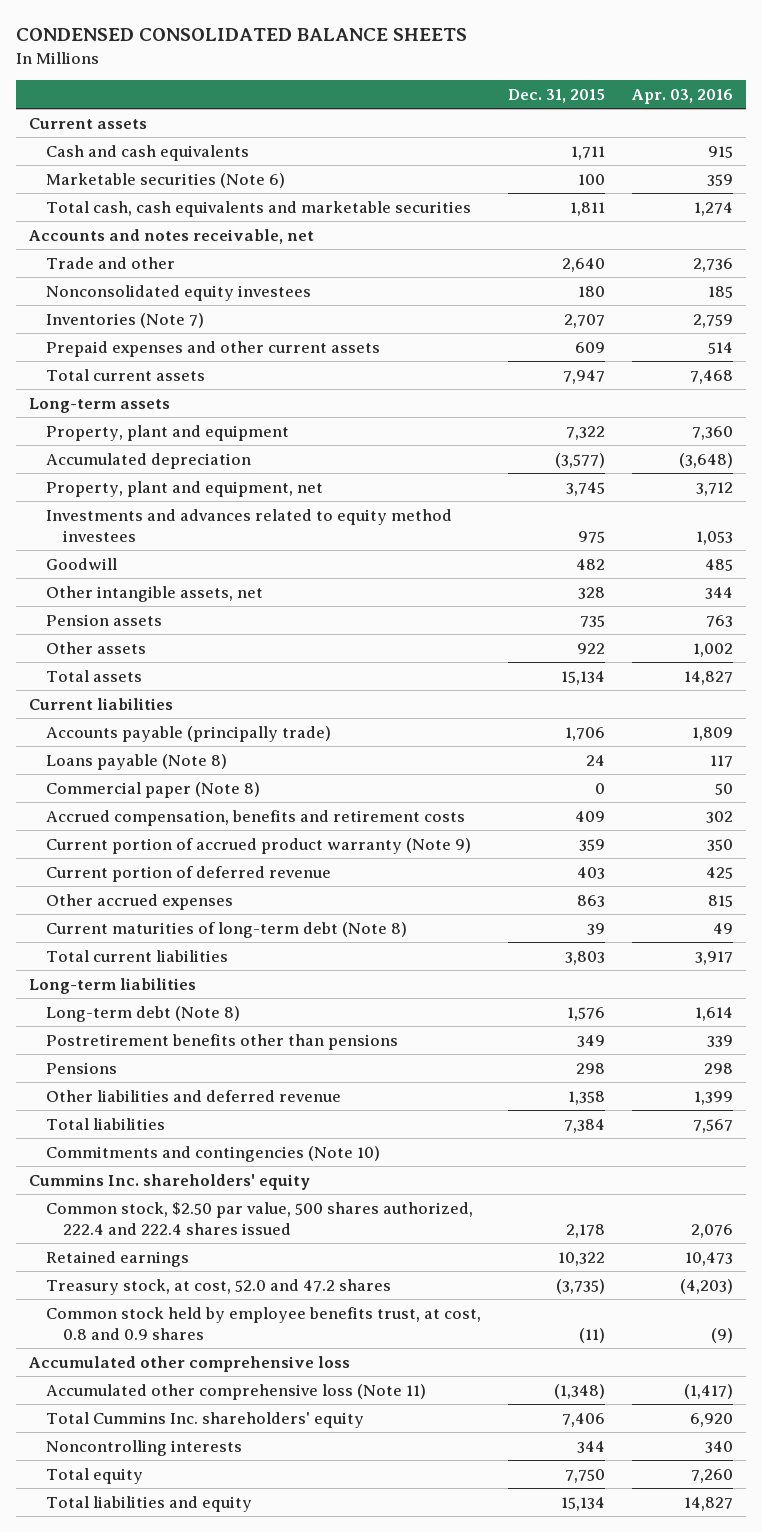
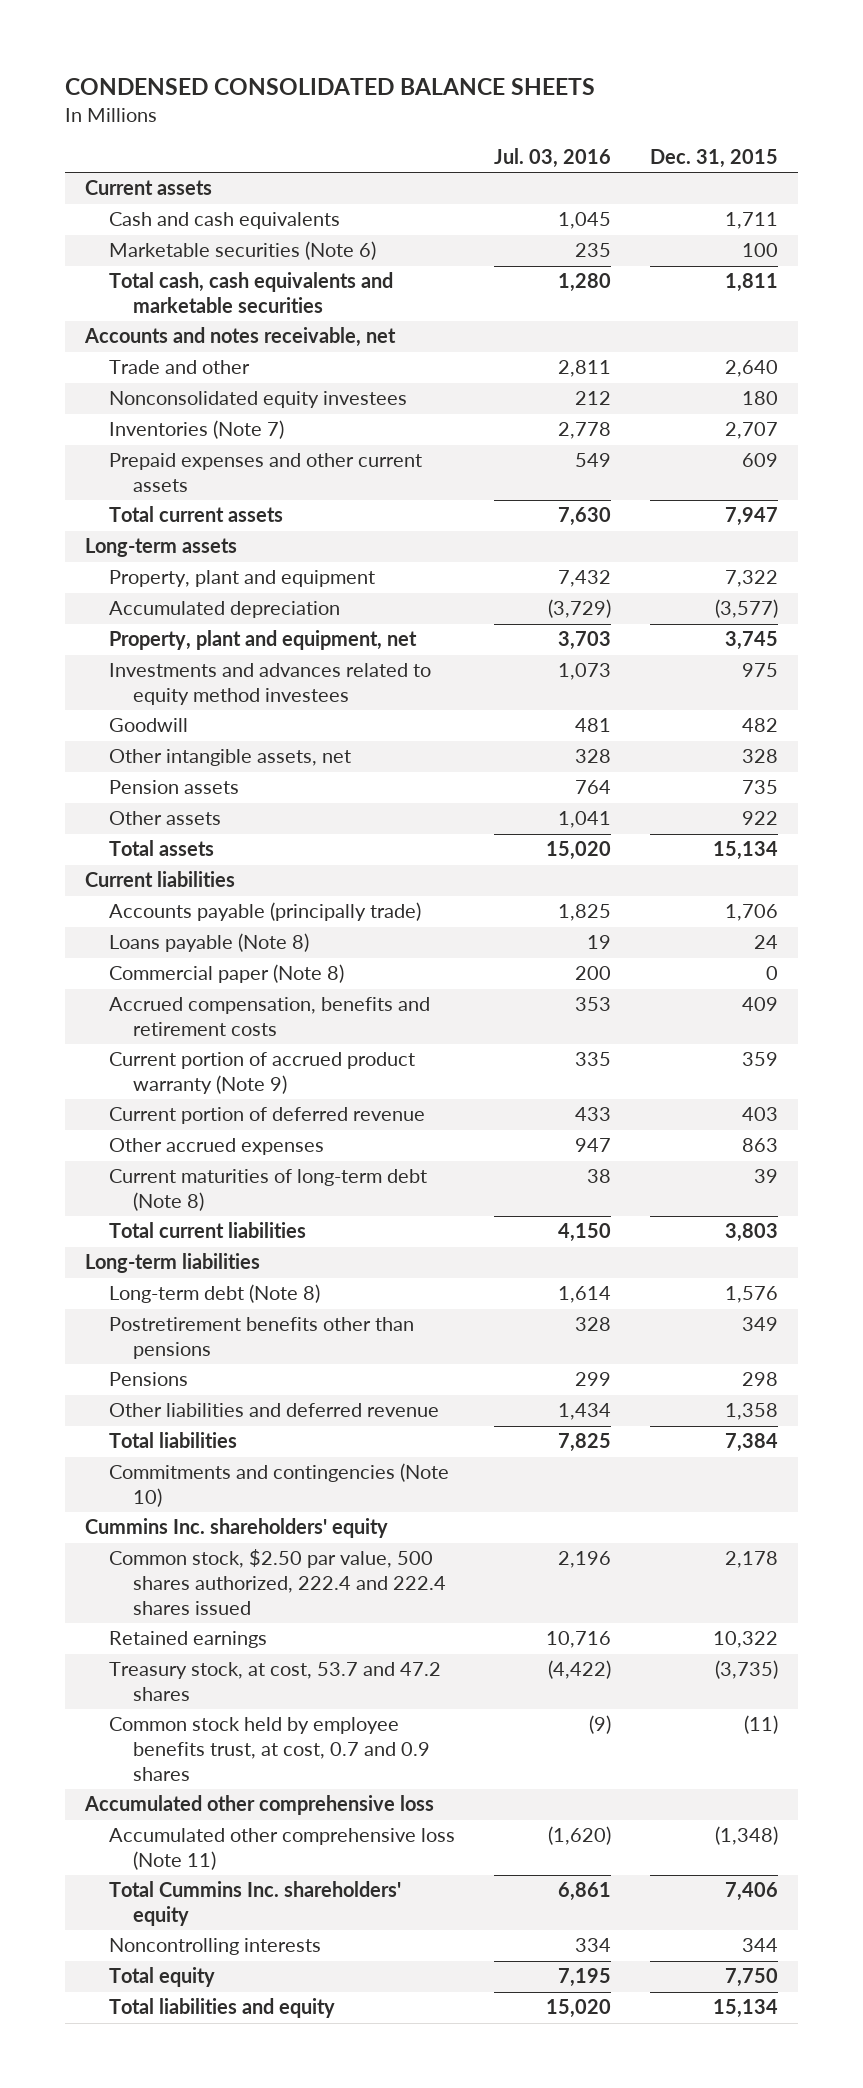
- | Dec. 31, 2015 | Apr. 03, 2016
+ | Jul. 03, 2016 | Dec. 31, 2015
- Treasury stock, at cost, 52.0 and 47.2 shares | (3,735) | (4,203)
- Common stock held by employee benefits trust, at cost, 0.8 and 0.9 shares | (11) | (9)
+ Treasury stock, at cost, 53.7 and 47.2 shares | (4,422) | (3,735)
+ Common stock held by employee benefits trust, at cost, 0.7 and 0.9 shares | (9) | (11)

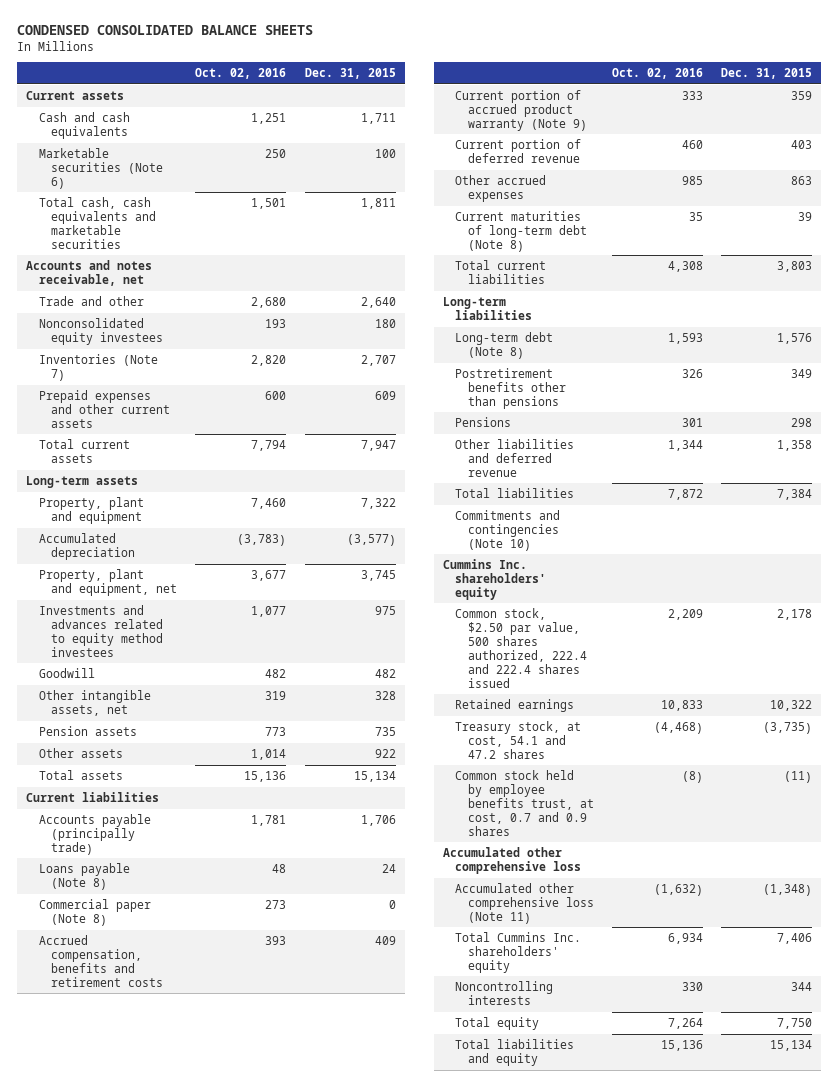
- | Jul. 03, 2016 | Dec. 31, 2015
+ | Oct. 02, 2016 | Dec. 31, 2015
- Treasury stock, at cost, 53.7 and 47.2 shares | (4,422) | (3,735)
+ Treasury stock, at cost, 54.1 and 47.2 shares | (4,468) | (3,735)

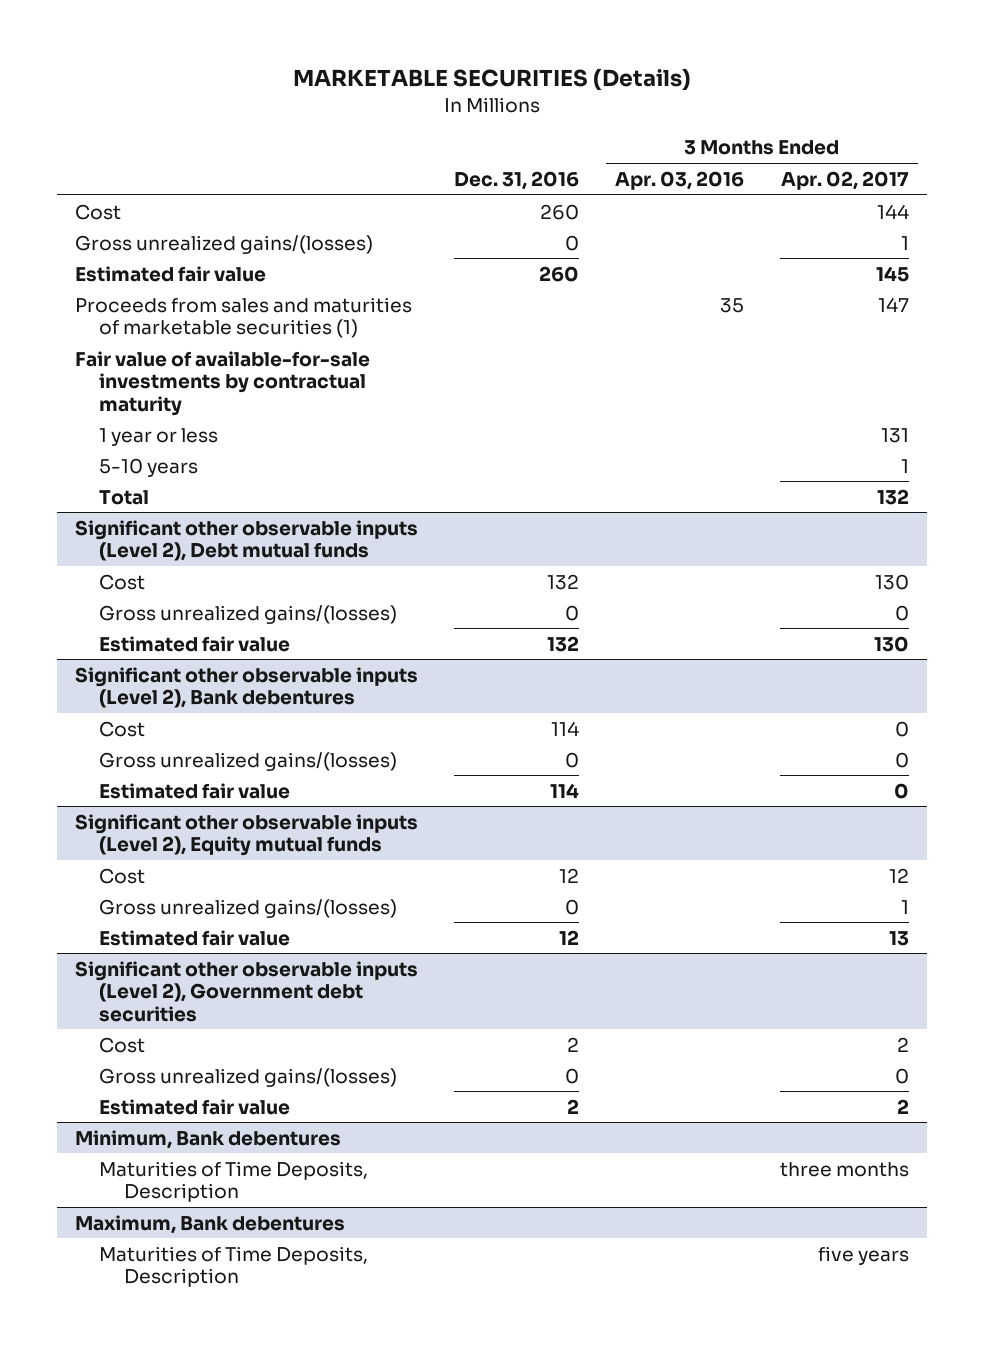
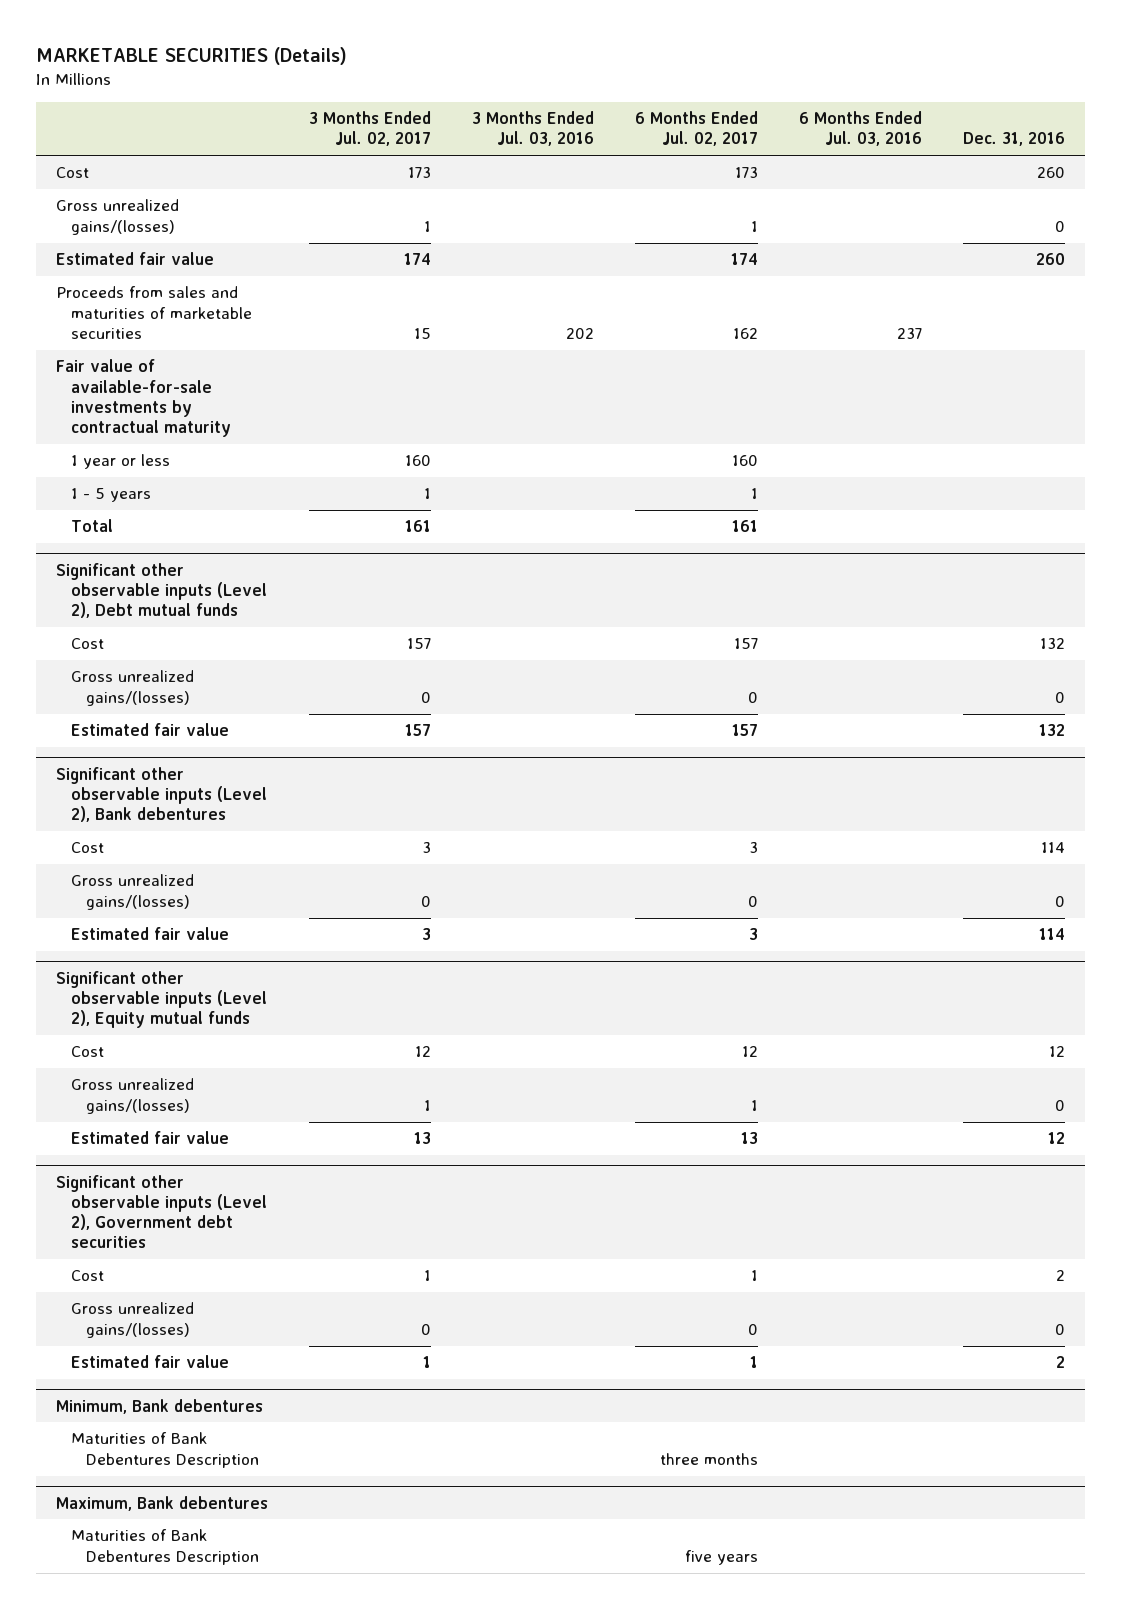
- | Dec. 31, 2016 | 3 Months Ended Apr. 03, 2016 | 3 Months Ended Apr. 02, 2017
+ | 3 Months Ended Jul. 02, 2017 | 3 Months Ended Jul. 03, 2016 | 6 Months Ended Jul. 02, 2017 | 6 Months Ended Jul. 03, 2016 | Dec. 31, 2016
- Proceeds from sales and maturities of marketable securities (1) | | 35 | 147
+ Proceeds from sales and maturities of marketable securities | 15 | 202 | 162 | 237 |
- 5-10 years | | | 1
+ 1 - 5 years | 1 | | 1 | |
@ Minimum, Bank debentures
- Maturities of Time Deposits, Description | | | three months
+ Maturities of Bank Debentures Description | | | three months | |
@ Maximum, Bank debentures
- Maturities of Time Deposits, Description | | | five years
+ Maturities of Bank Debentures Description | | | five years | |

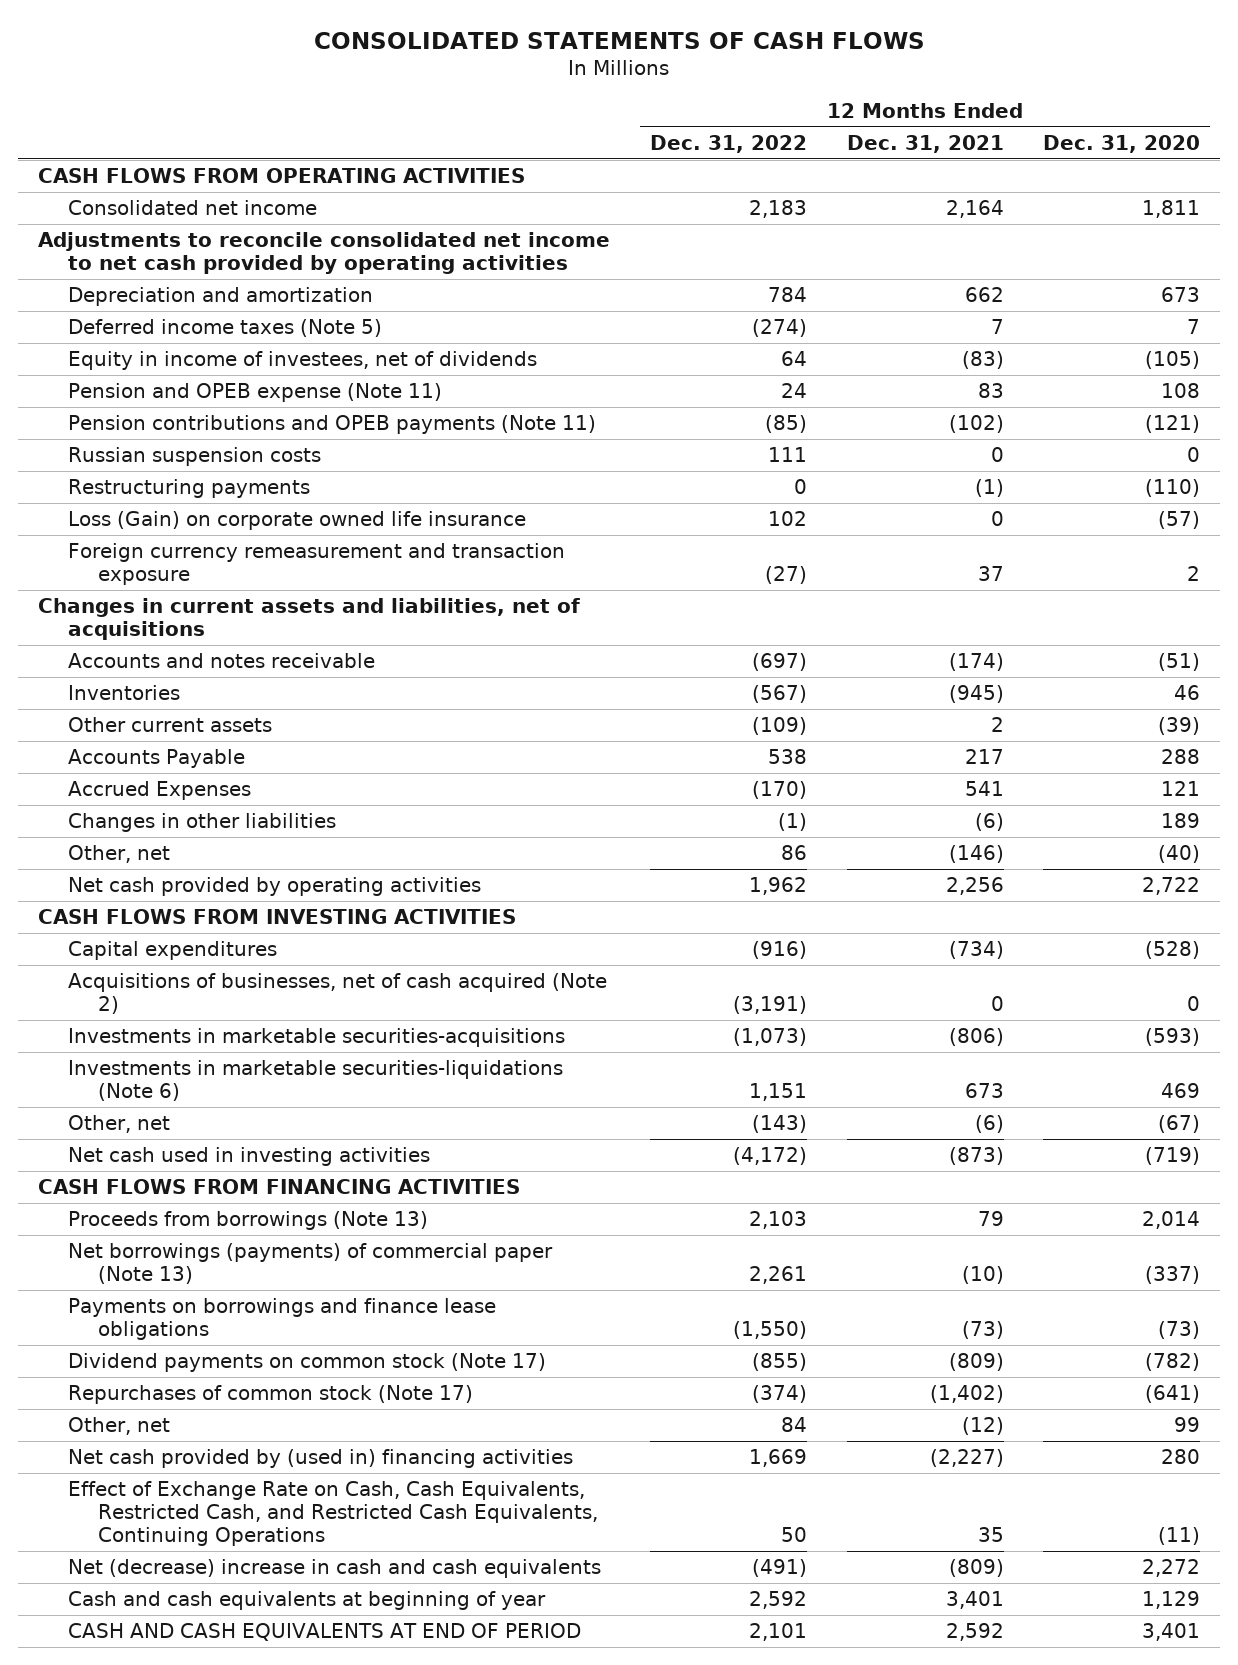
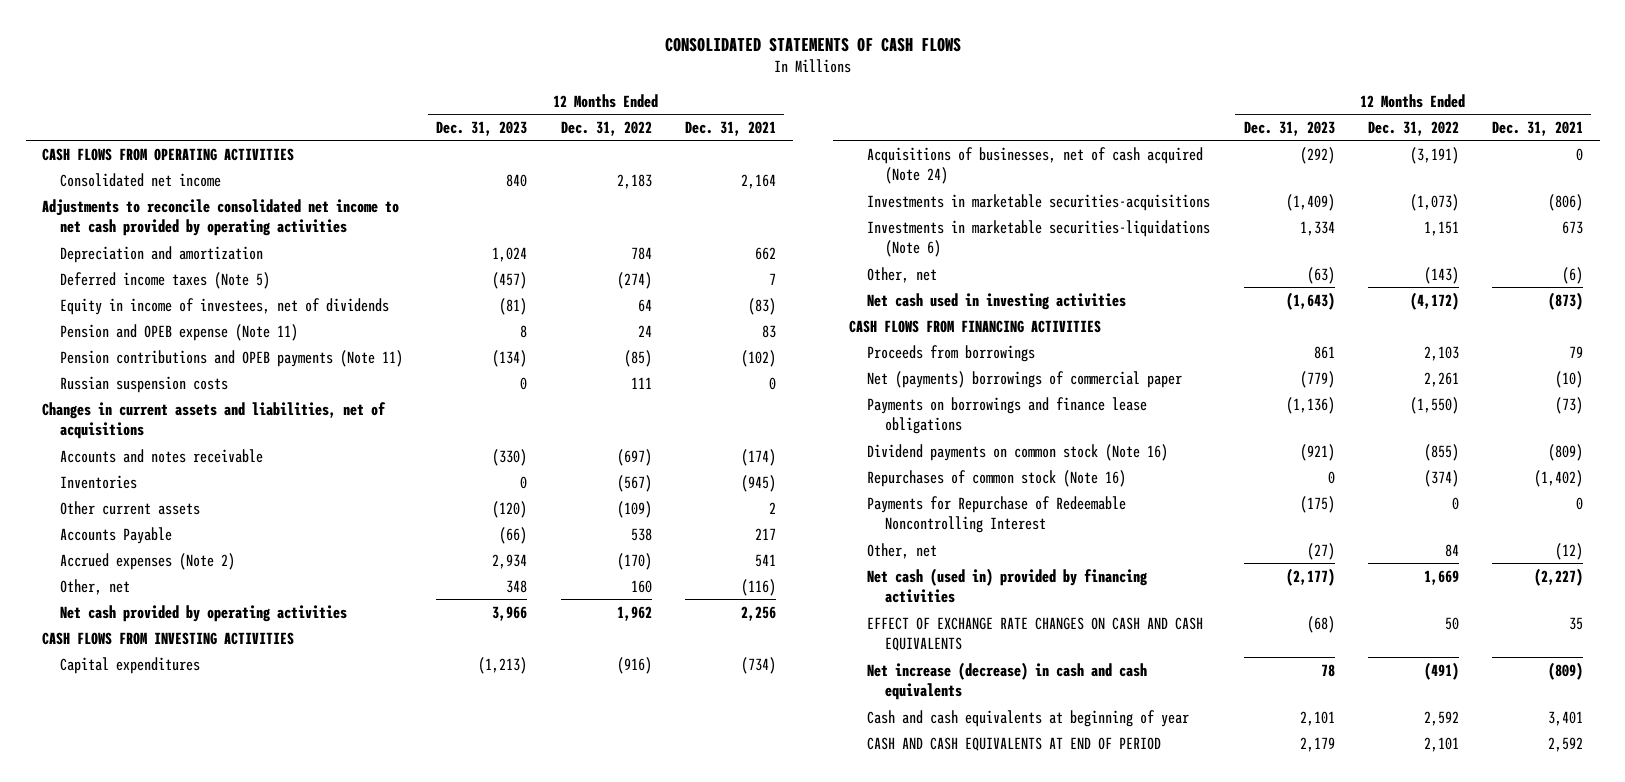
- | 12 Months Ended Dec. 31, 2022 | 12 Months Ended Dec. 31, 2021 | 12 Months Ended Dec. 31, 2020
+ | 12 Months Ended Dec. 31, 2023 | 12 Months Ended Dec. 31, 2022 | 12 Months Ended Dec. 31, 2021
- Restructuring payments | 0 | (1) | (110)
- Loss (Gain) on corporate owned life insurance | 102 | 0 | (57)
- Foreign currency remeasurement and transaction exposure | (27) | 37 | 2
- Accrued Expenses | (170) | 541 | 121
- Changes in other liabilities | (1) | (6) | 189
- Other, net | 86 | (146) | (40)
+ Accrued expenses (Note 2) | 2,934 | (170) | 541
+ Other, net | 348 | 160 | (116)
- Acquisitions of businesses, net of cash acquired (Note 2) | (3,191) | 0 | 0
+ Acquisitions of businesses, net of cash acquired (Note 24) | (292) | (3,191) | 0
- Proceeds from borrowings (Note 13) | 2,103 | 79 | 2,014
- Net borrowings (payments) of commercial paper (Note 13) | 2,261 | (10) | (337)
+ Proceeds from borrowings | 861 | 2,103 | 79
+ Net (payments) borrowings of commercial paper | (779) | 2,261 | (10)
- Dividend payments on common stock (Note 17) | (855) | (809) | (782)
- Repurchases of common stock (Note 17) | (374) | (1,402) | (641)
+ Dividend payments on common stock (Note 16) | (921) | (855) | (809)
+ Repurchases of common stock (Note 16) | 0 | (374) | (1,402)
+ Payments for Repurchase of Redeemable Noncontrolling Interest | (175) | 0 | 0
- Net cash provided by (used in) financing activities | 1,669 | (2,227) | 280
- Effect of Exchange Rate on Cash, Cash Equivalents, Restricted Cash, and Restricted Cash Equivalents, Continuing Operations | 50 | 35 | (11)
- Net (decrease) increase in cash and cash equivalents | (491) | (809) | 2,272
+ Net cash (used in) provided by financing activities | (2,177) | 1,669 | (2,227)
+ EFFECT OF EXCHANGE RATE CHANGES ON CASH AND CASH EQUIVALENTS | (68) | 50 | 35
+ Net increase (decrease) in cash and cash equivalents | 78 | (491) | (809)

